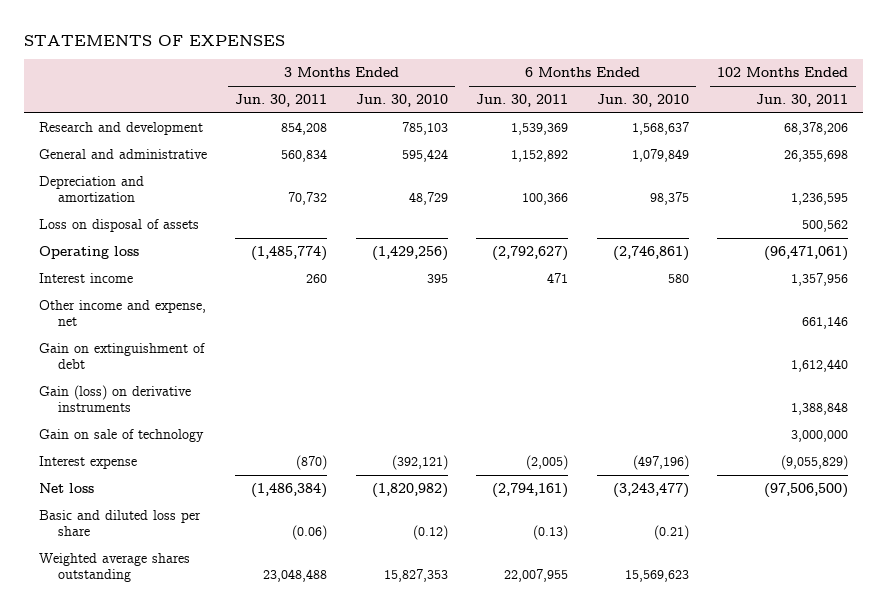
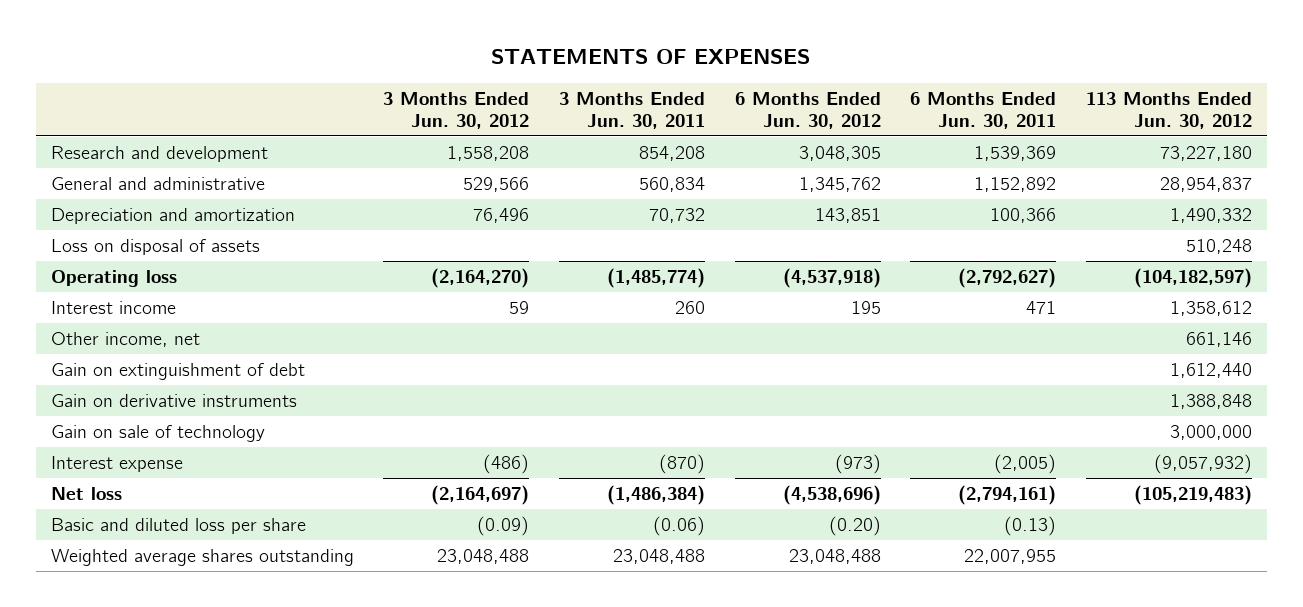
- | 3 Months Ended Jun. 30, 2011 | 3 Months Ended Jun. 30, 2010 | 6 Months Ended Jun. 30, 2011 | 6 Months Ended Jun. 30, 2010 | 102 Months Ended Jun. 30, 2011
+ | 3 Months Ended Jun. 30, 2012 | 3 Months Ended Jun. 30, 2011 | 6 Months Ended Jun. 30, 2012 | 6 Months Ended Jun. 30, 2011 | 113 Months Ended Jun. 30, 2012
- Other income and expense, net | | | | | 661,146
+ Other income, net | | | | | 661,146
- Gain (loss) on derivative instruments | | | | | 1,388,848
+ Gain on derivative instruments | | | | | 1,388,848

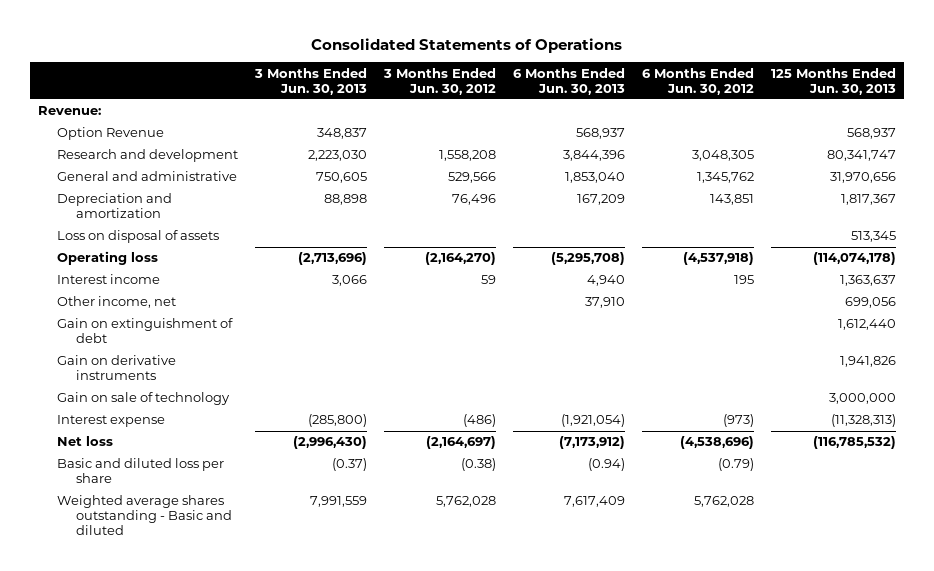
- STATEMENTS OF EXPENSES
+ Consolidated Statements of Operations
- | 3 Months Ended Jun. 30, 2012 | 3 Months Ended Jun. 30, 2011 | 6 Months Ended Jun. 30, 2012 | 6 Months Ended Jun. 30, 2011 | 113 Months Ended Jun. 30, 2012
+ | 3 Months Ended Jun. 30, 2013 | 3 Months Ended Jun. 30, 2012 | 6 Months Ended Jun. 30, 2013 | 6 Months Ended Jun. 30, 2012 | 125 Months Ended Jun. 30, 2013
+ Revenue:
+ Option Revenue | 348,837 | | 568,937 | | 568,937
- Basic and diluted loss per share | (0.09) | (0.06) | (0.20) | (0.13) |
- Weighted average shares outstanding | 23,048,488 | 23,048,488 | 23,048,488 | 22,007,955 |
+ Basic and diluted loss per share | (0.37) | (0.38) | (0.94) | (0.79) |
+ Weighted average shares outstanding - Basic and diluted | 7,991,559 | 5,762,028 | 7,617,409 | 5,762,028 |

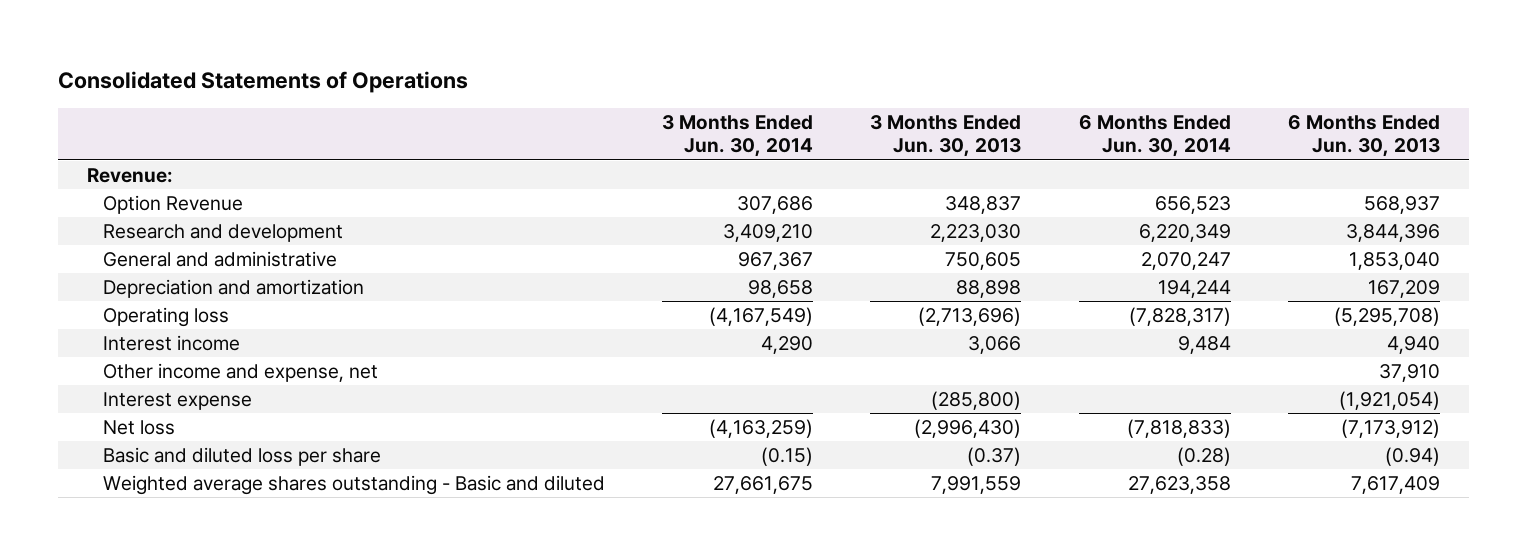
- | 3 Months Ended Jun. 30, 2013 | 3 Months Ended Jun. 30, 2012 | 6 Months Ended Jun. 30, 2013 | 6 Months Ended Jun. 30, 2012 | 125 Months Ended Jun. 30, 2013
+ | 3 Months Ended Jun. 30, 2014 | 3 Months Ended Jun. 30, 2013 | 6 Months Ended Jun. 30, 2014 | 6 Months Ended Jun. 30, 2013
- Loss on disposal of assets | | | | | 513,345
- Other income, net | | | 37,910 | | 699,056
- Gain on extinguishment of debt | | | | | 1,612,440
- Gain on derivative instruments | | | | | 1,941,826
- Gain on sale of technology | | | | | 3,000,000
+ Other income and expense, net | | | | 37,910

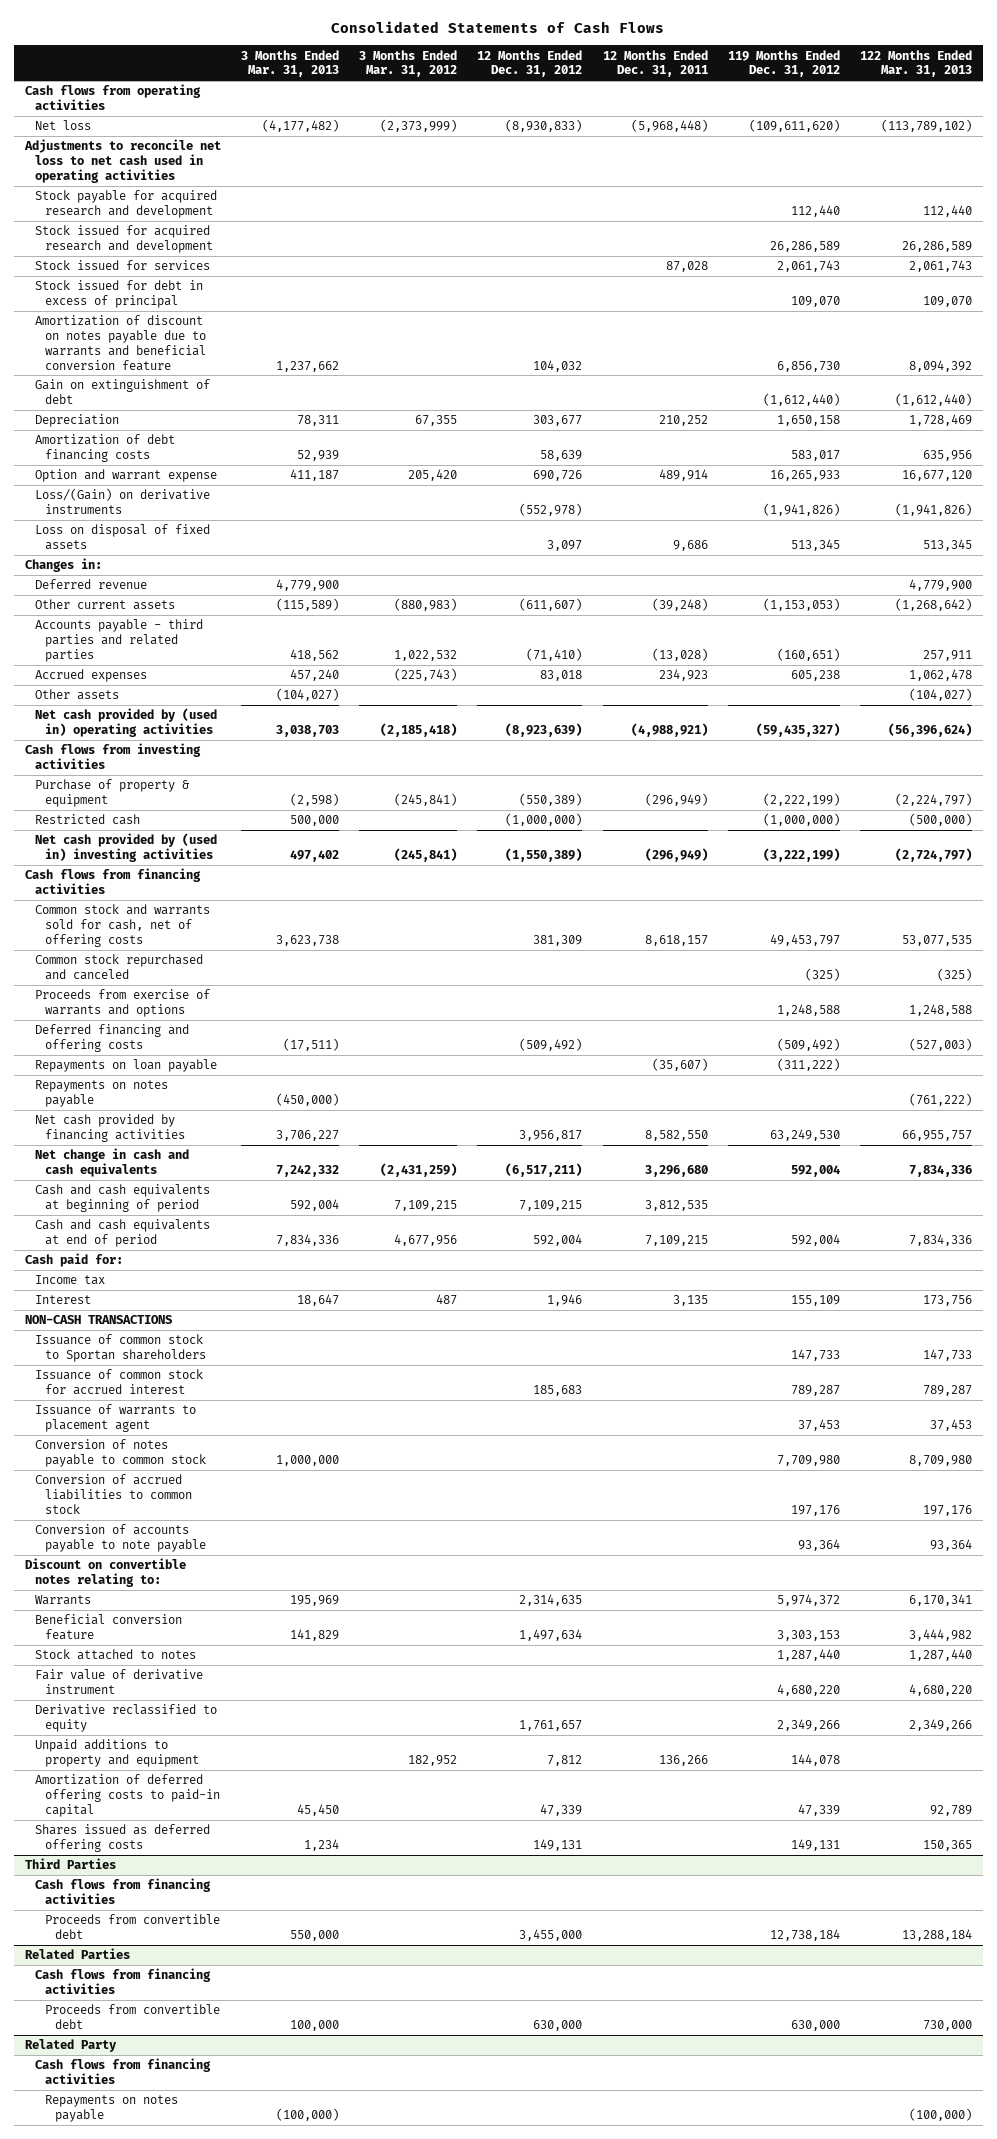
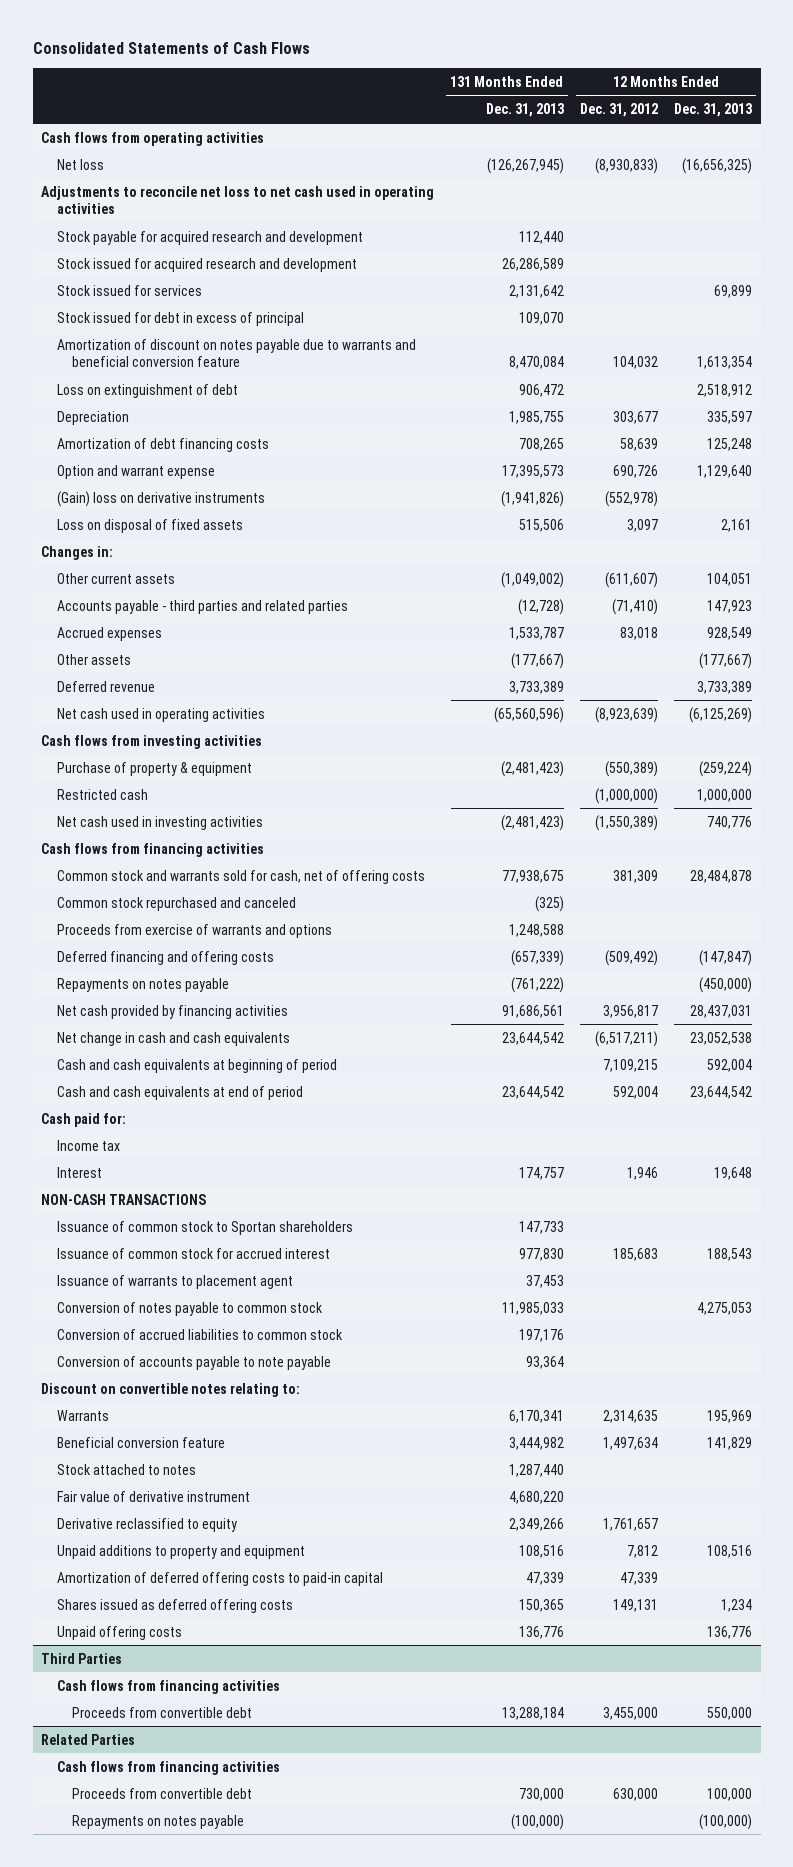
- | 3 Months Ended Mar. 31, 2013 | 3 Months Ended Mar. 31, 2012 | 12 Months Ended Dec. 31, 2012 | 12 Months Ended Dec. 31, 2011 | 119 Months Ended Dec. 31, 2012 | 122 Months Ended Mar. 31, 2013
+ | 131 Months Ended Dec. 31, 2013 | 12 Months Ended Dec. 31, 2012 | 12 Months Ended Dec. 31, 2013
- Gain on extinguishment of debt | | | | | (1,612,440) | (1,612,440)
+ Loss on extinguishment of debt | 906,472 | | 2,518,912
- Loss/(Gain) on derivative instruments | | | (552,978) | | (1,941,826) | (1,941,826)
+ (Gain) loss on derivative instruments | (1,941,826) | (552,978) |
- Net cash provided by (used in) operating activities | 3,038,703 | (2,185,418) | (8,923,639) | (4,988,921) | (59,435,327) | (56,396,624)
moved down: Deferred revenue | 3,733,389 | | 3,733,389
+ Net cash used in operating activities | (65,560,596) | (8,923,639) | (6,125,269)
- Net cash provided by (used in) investing activities | 497,402 | (245,841) | (1,550,389) | (296,949) | (3,222,199) | (2,724,797)
+ Net cash used in investing activities | (2,481,423) | (1,550,389) | 740,776
- Repayments on loan payable | | | | (35,607) | (311,222) |
+ Unpaid offering costs | 136,776 | | 136,776
- Related Party
- Cash flows from financing activities

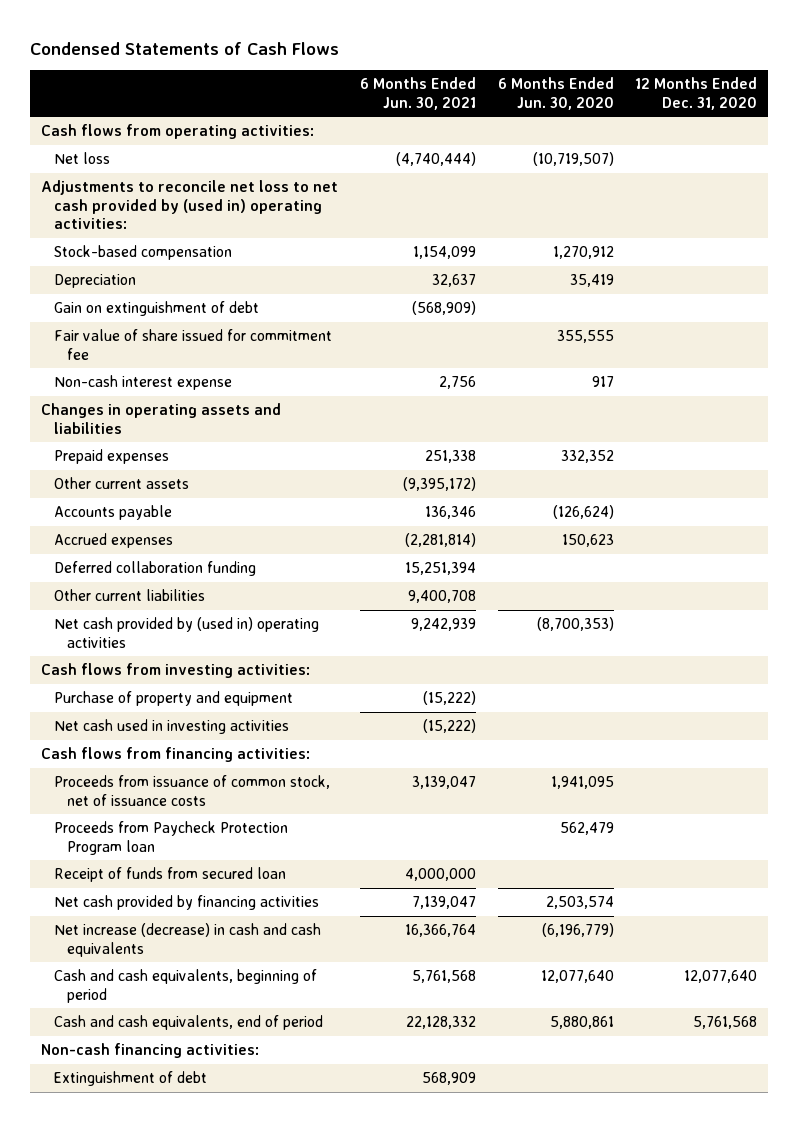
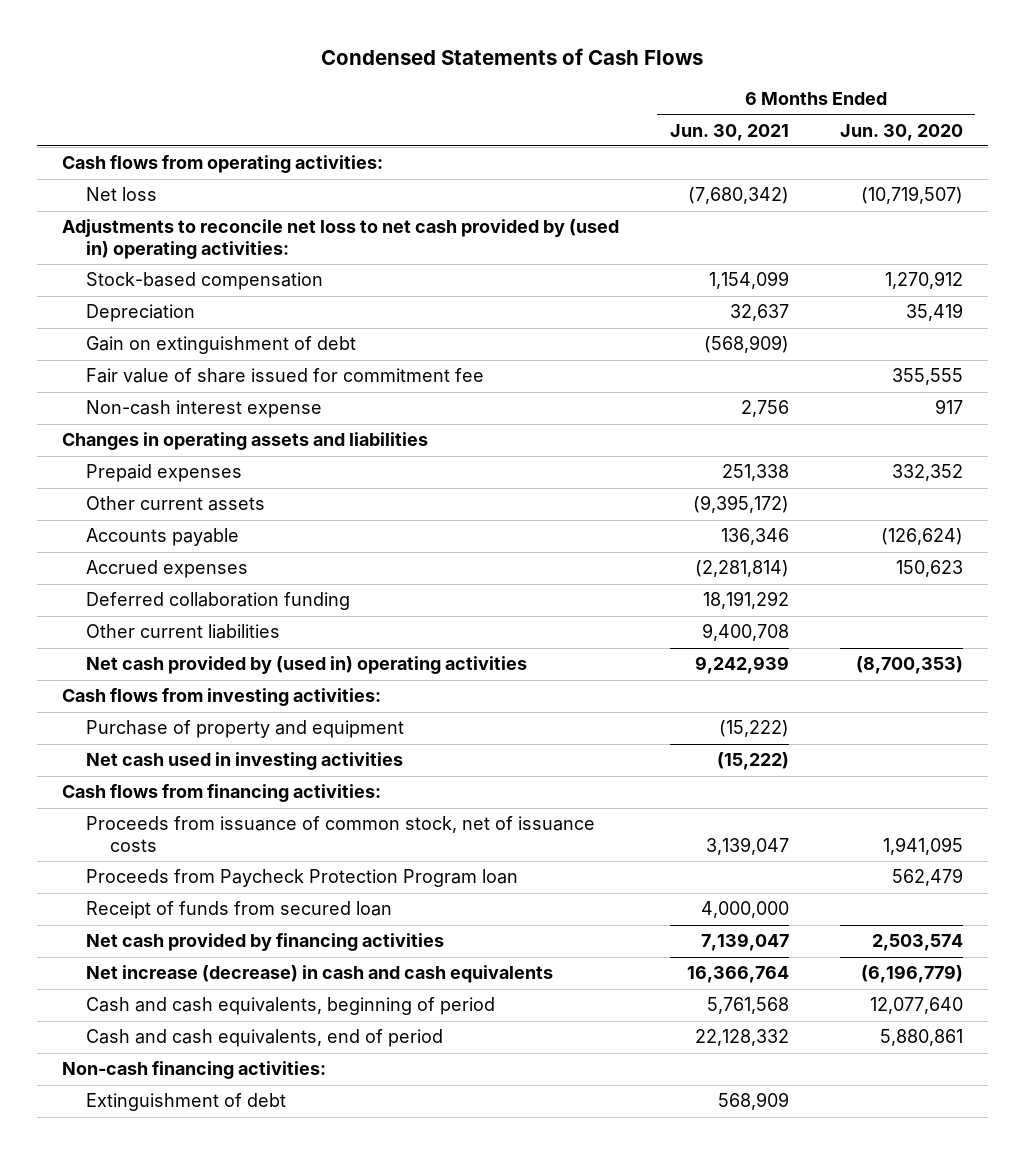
- | 6 Months Ended Jun. 30, 2021 | 6 Months Ended Jun. 30, 2020 | 12 Months Ended Dec. 31, 2020
+ | 6 Months Ended Jun. 30, 2021 | 6 Months Ended Jun. 30, 2020
- Net loss | (4,740,444) | (10,719,507) |
+ Net loss | (7,680,342) | (10,719,507)
- Deferred collaboration funding | 15,251,394 | |
+ Deferred collaboration funding | 18,191,292 |

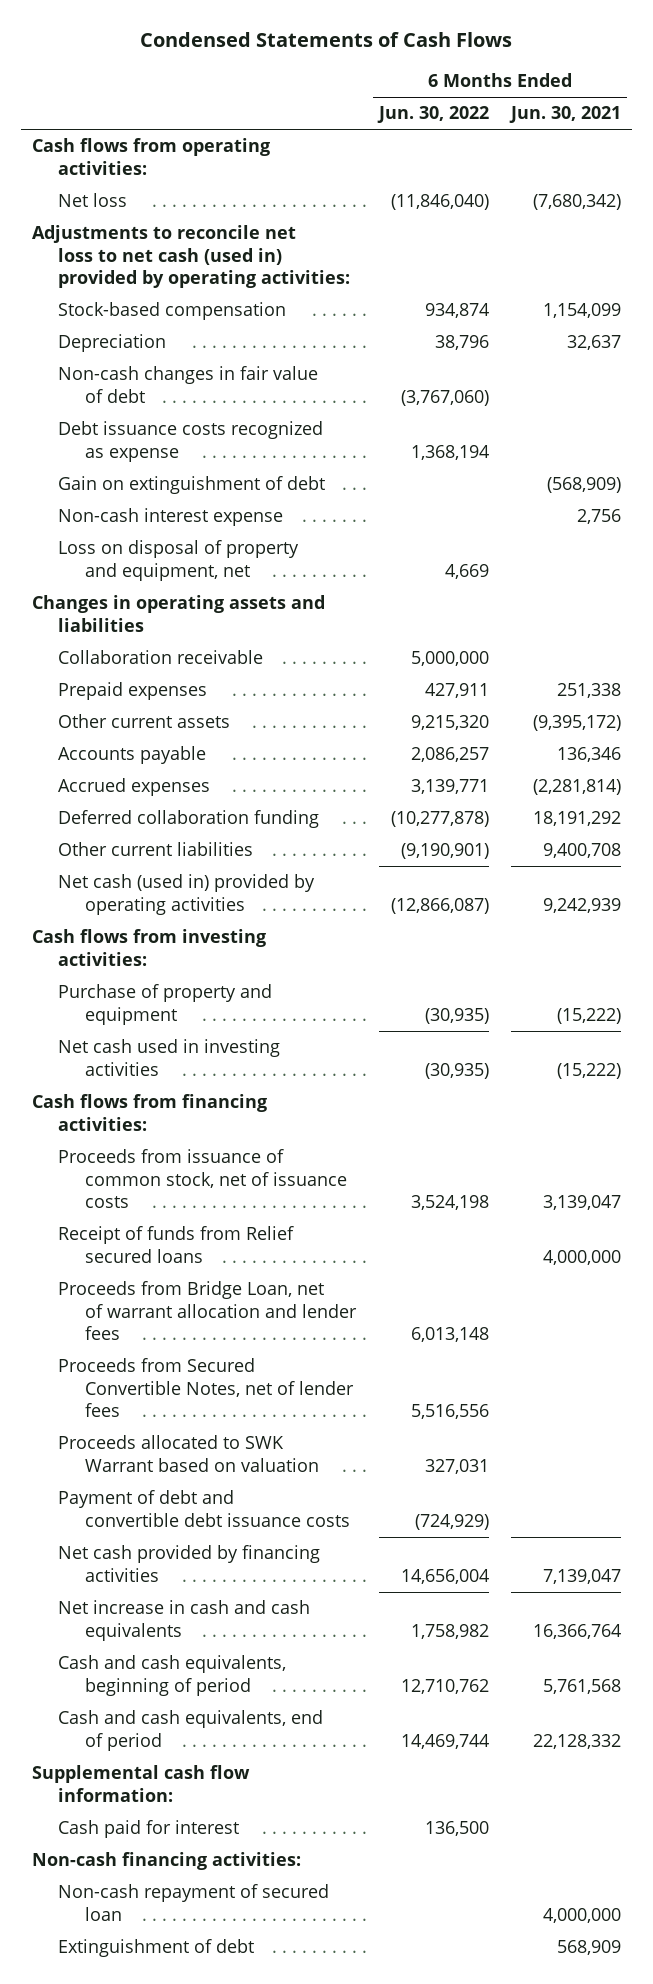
- | 6 Months Ended Jun. 30, 2021 | 6 Months Ended Jun. 30, 2020
+ | 6 Months Ended Jun. 30, 2022 | 6 Months Ended Jun. 30, 2021
- Adjustments to reconcile net loss to net cash provided by (used in) operating activities:
+ Adjustments to reconcile net loss to net cash (used in) provided by operating activities:
+ Non-cash changes in fair value of debt | (3,767,060) |
+ Debt issuance costs recognized as expense | 1,368,194 |
- Fair value of share issued for commitment fee | | 355,555
+ Loss on disposal of property and equipment, net | 4,669 |
+ Collaboration receivable | 5,000,000 |
- Net cash provided by (used in) operating activities | 9,242,939 | (8,700,353)
+ Net cash (used in) provided by operating activities | (12,866,087) | 9,242,939
- Proceeds from Paycheck Protection Program loan | | 562,479
- Receipt of funds from secured loan | 4,000,000 |
+ Receipt of funds from Relief secured loans | | 4,000,000
+ Proceeds from Bridge Loan, net of warrant allocation and lender fees | 6,013,148 |
+ Proceeds from Secured Convertible Notes, net of lender fees | 5,516,556 |
+ Proceeds allocated to SWK Warrant based on valuation | 327,031 |
+ Payment of debt and convertible debt issuance costs | (724,929) |
- Net increase (decrease) in cash and cash equivalents | 16,366,764 | (6,196,779)
+ Net increase in cash and cash equivalents | 1,758,982 | 16,366,764
+ Supplemental cash flow information:
+ Cash paid for interest | 136,500 |
+ Non-cash repayment of secured loan | | 4,000,000

